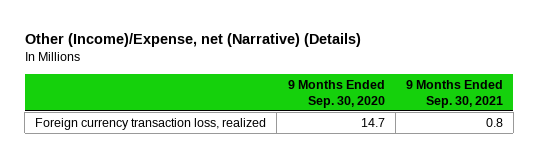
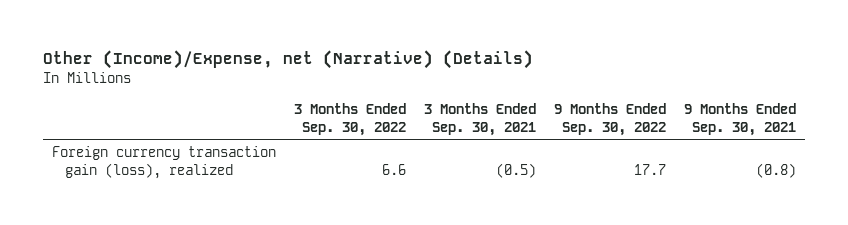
- | 9 Months Ended Sep. 30, 2020 | 9 Months Ended Sep. 30, 2021
+ | 3 Months Ended Sep. 30, 2022 | 3 Months Ended Sep. 30, 2021 | 9 Months Ended Sep. 30, 2022 | 9 Months Ended Sep. 30, 2021
- Foreign currency transaction loss, realized | 14.7 | 0.8
+ Foreign currency transaction gain (loss), realized | 6.6 | (0.5) | 17.7 | (0.8)

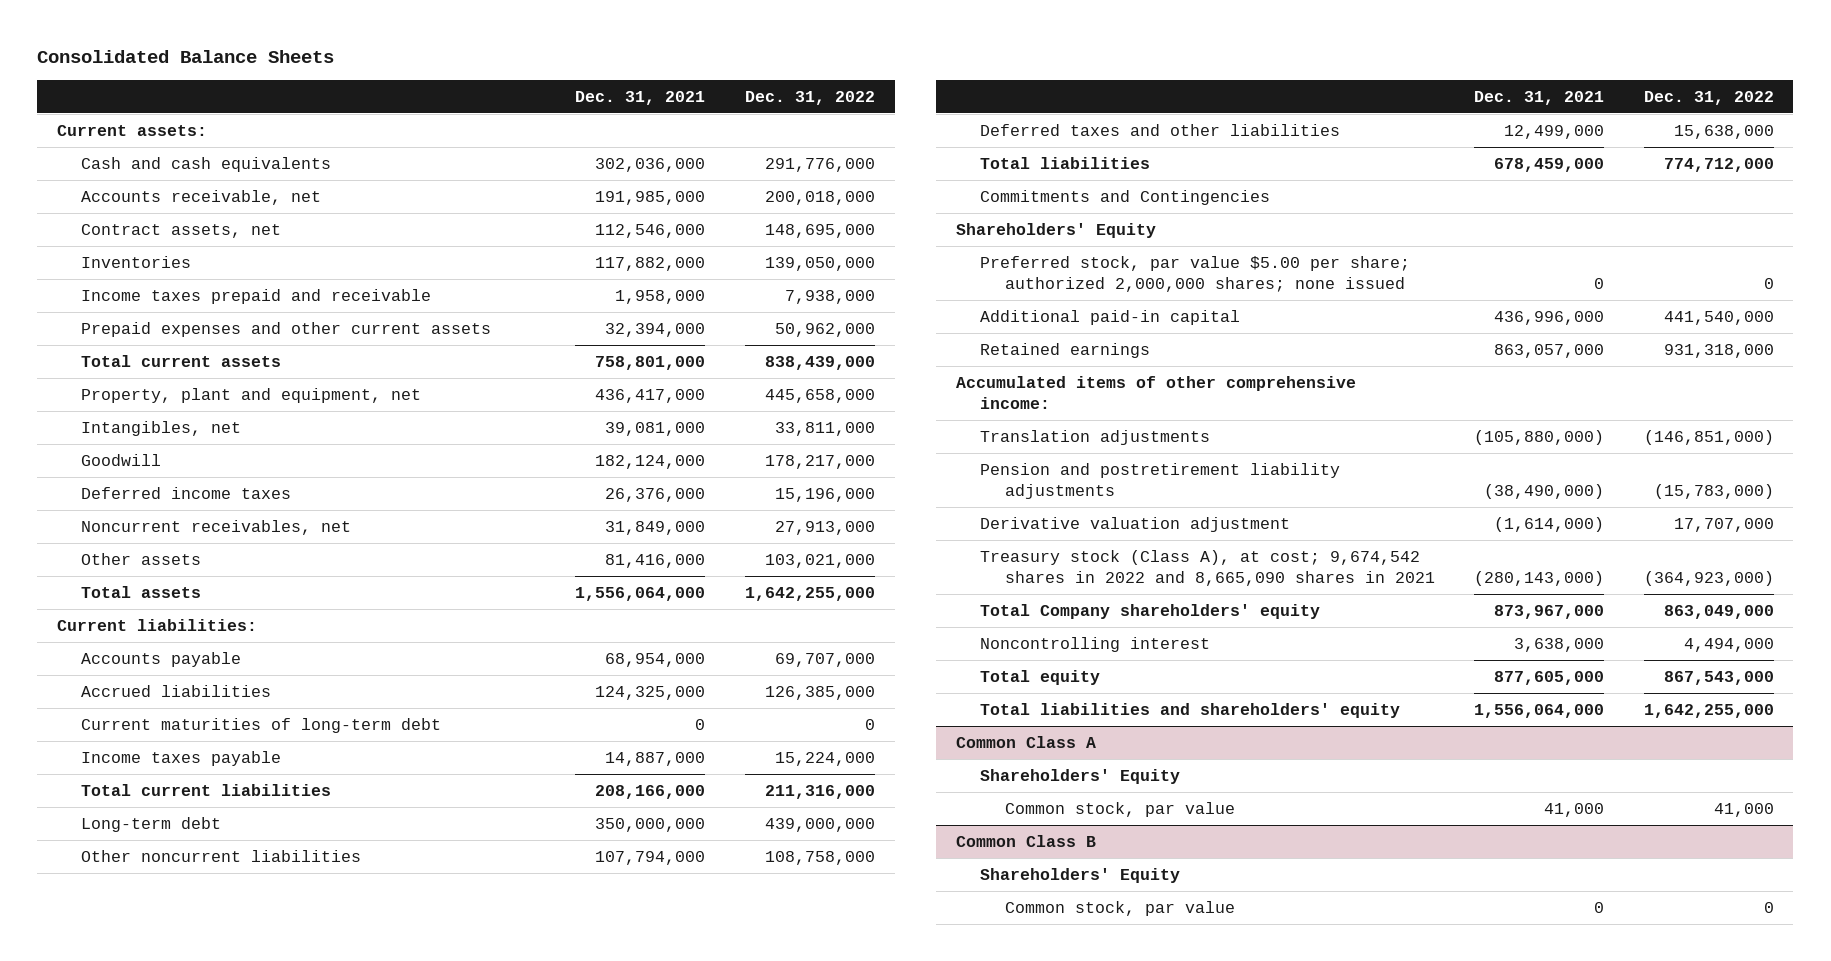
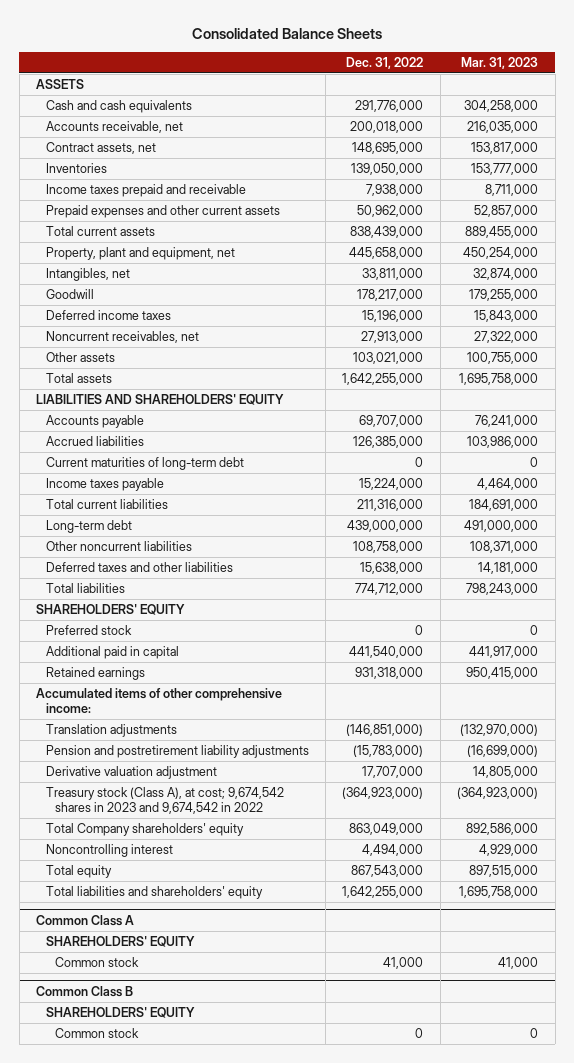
- | Dec. 31, 2021 | Dec. 31, 2022
+ | Dec. 31, 2022 | Mar. 31, 2023
- Current assets:
+ ASSETS
- Current liabilities:
+ LIABILITIES AND SHAREHOLDERS' EQUITY
- Commitments and Contingencies
- Shareholders' Equity
- Preferred stock, par value $5.00 per share; authorized 2,000,000 shares; none issued | 0 | 0
- Additional paid-in capital | 436,996,000 | 441,540,000
+ SHAREHOLDERS' EQUITY
+ Preferred stock | 0 | 0
+ Additional paid in capital | 441,540,000 | 441,917,000
- Treasury stock (Class A), at cost; 9,674,542 shares in 2022 and 8,665,090 shares in 2021 | (280,143,000) | (364,923,000)
+ Treasury stock (Class A), at cost; 9,674,542 shares in 2023 and 9,674,542 in 2022 | (364,923,000) | (364,923,000)
@ Common Class A
- Shareholders' Equity
- Common stock, par value | 41,000 | 41,000
+ SHAREHOLDERS' EQUITY
+ Common stock | 41,000 | 41,000
@ Common Class B
- Shareholders' Equity
- Common stock, par value | 0 | 0
+ SHAREHOLDERS' EQUITY
+ Common stock | 0 | 0

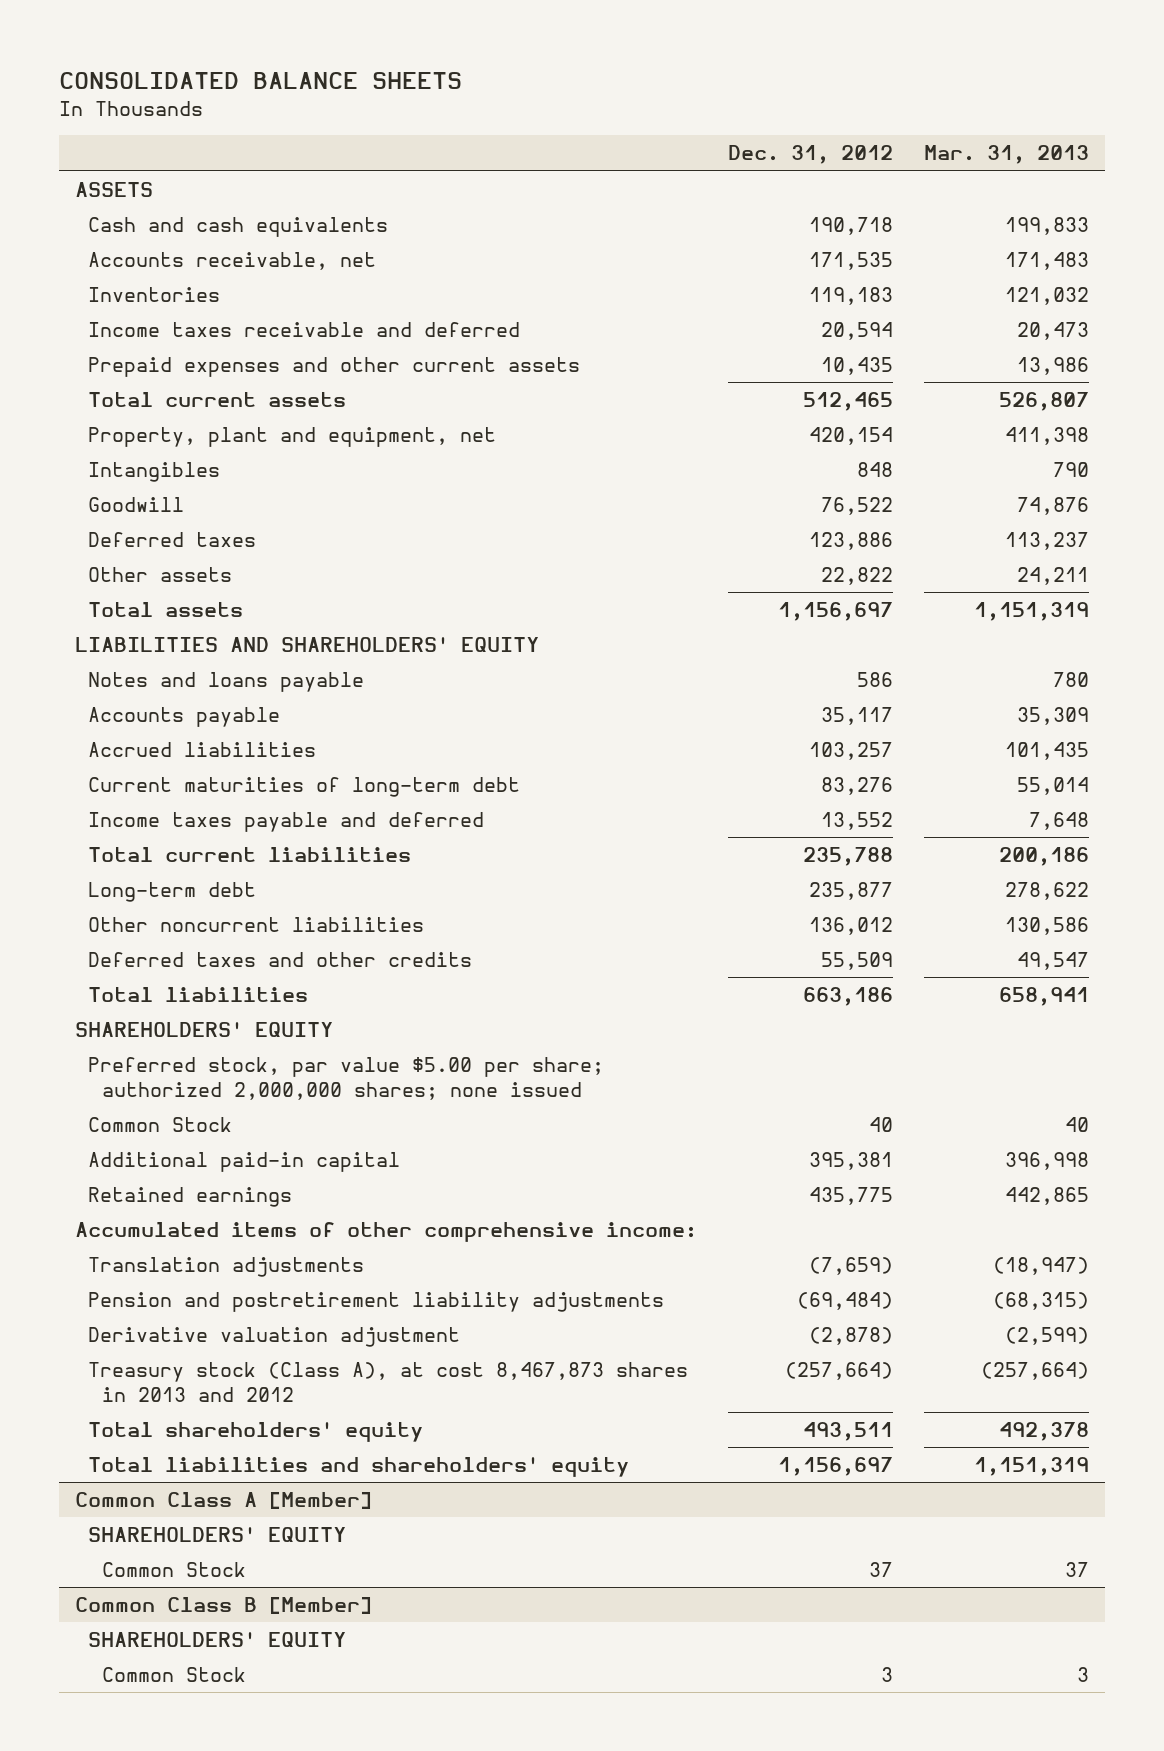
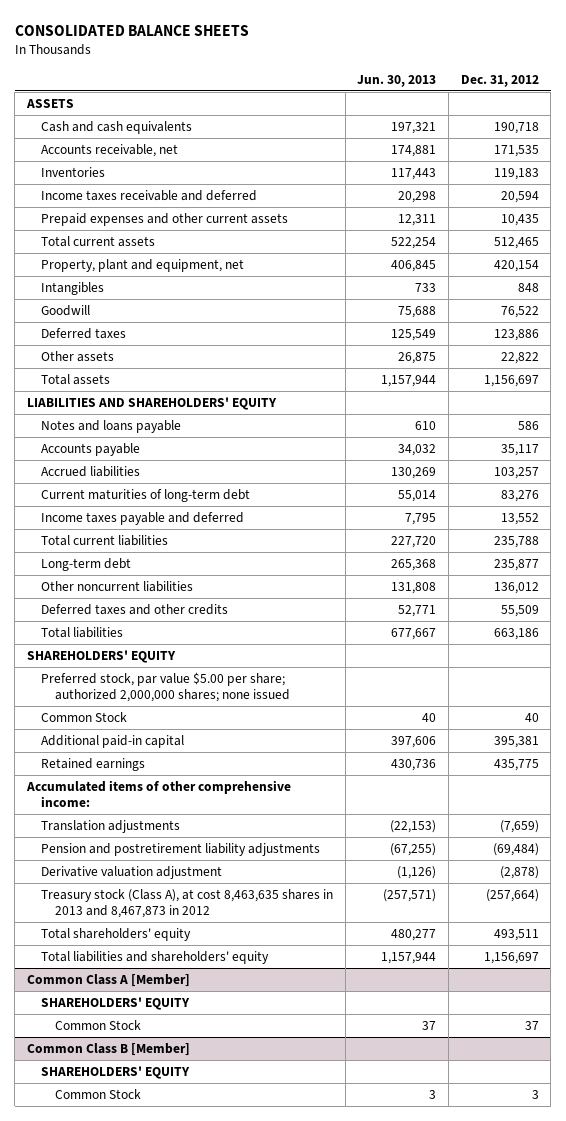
- | Dec. 31, 2012 | Mar. 31, 2013
+ | Jun. 30, 2013 | Dec. 31, 2012
- Treasury stock (Class A), at cost 8,467,873 shares in 2013 and 2012 | (257,664) | (257,664)
+ Treasury stock (Class A), at cost 8,463,635 shares in 2013 and 8,467,873 in 2012 | (257,571) | (257,664)

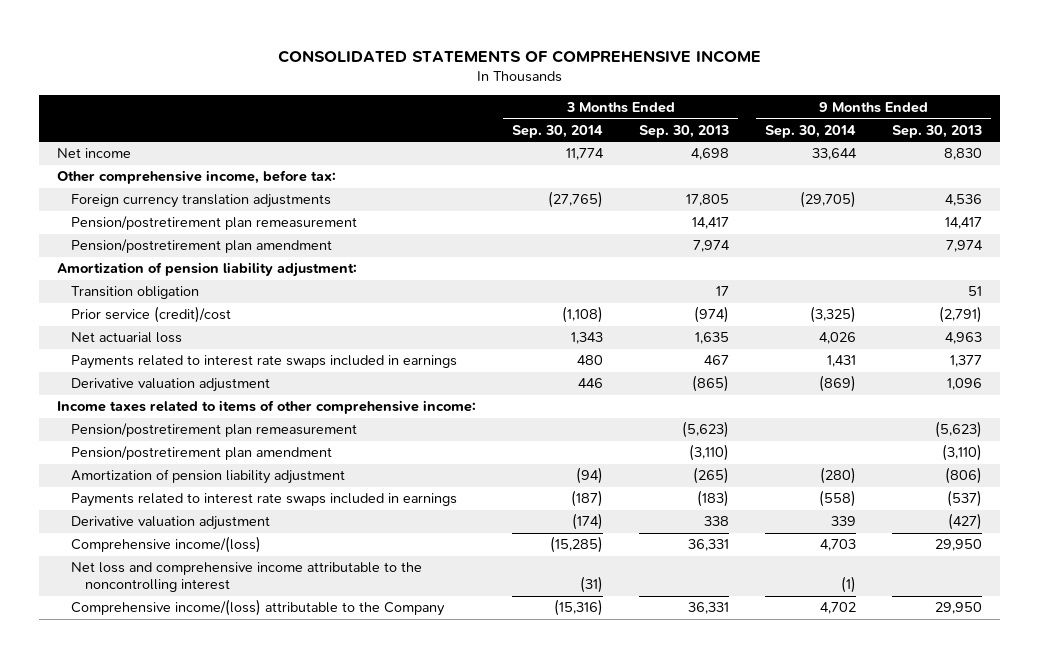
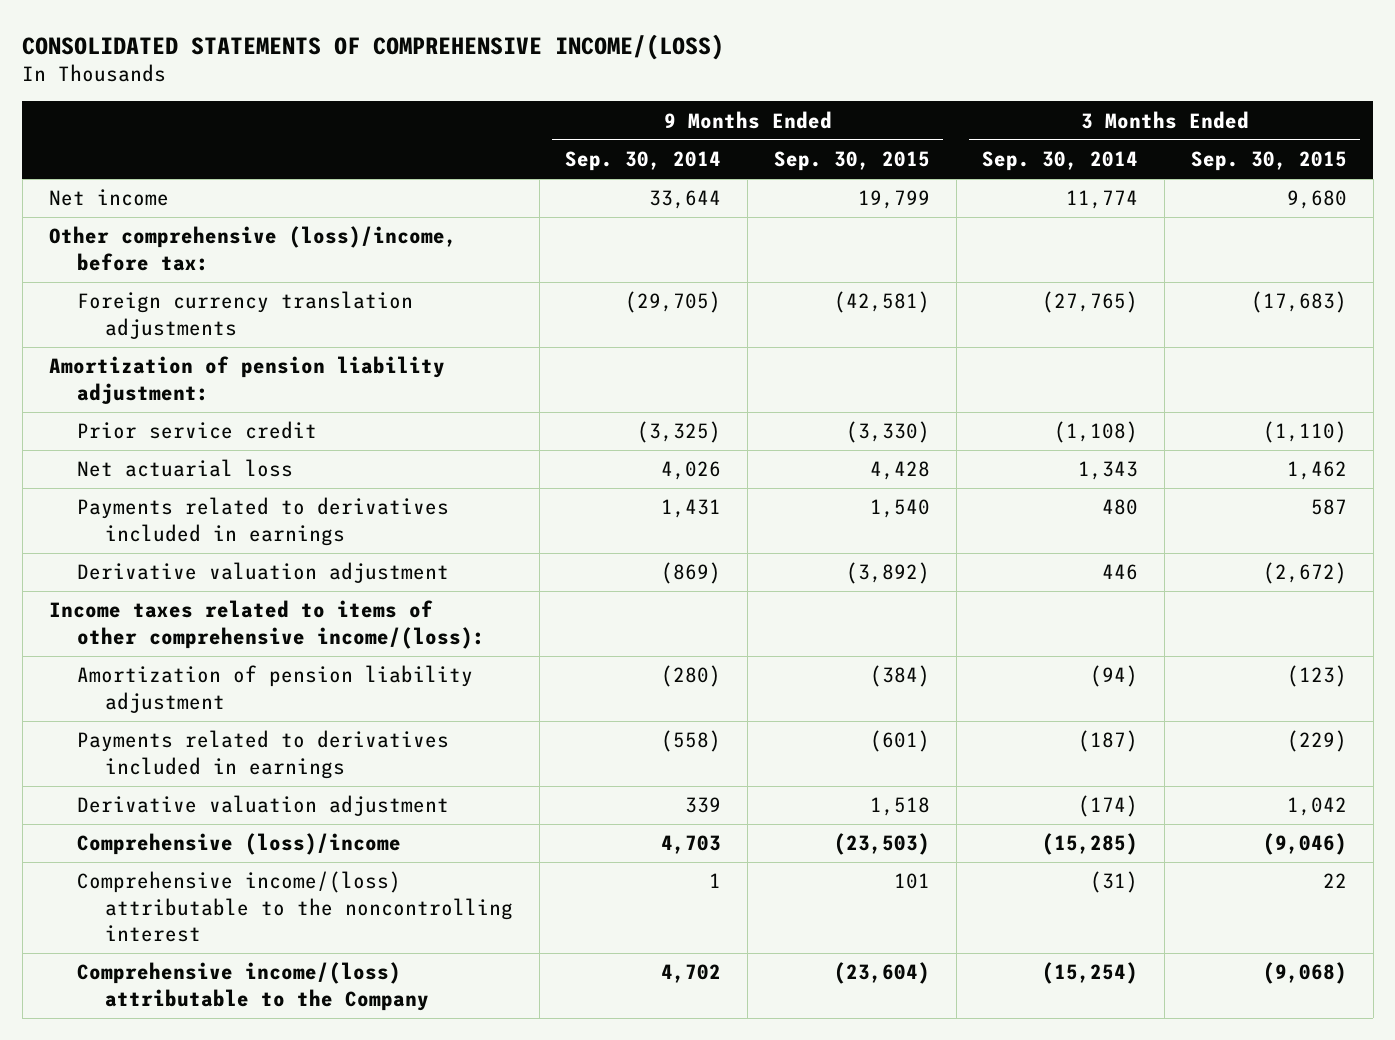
- CONSOLIDATED STATEMENTS OF COMPREHENSIVE INCOME
+ CONSOLIDATED STATEMENTS OF COMPREHENSIVE INCOME/(LOSS)
- | 3 Months Ended Sep. 30, 2014 | 3 Months Ended Sep. 30, 2013 | 9 Months Ended Sep. 30, 2014 | 9 Months Ended Sep. 30, 2013
+ | 9 Months Ended Sep. 30, 2014 | 9 Months Ended Sep. 30, 2015 | 3 Months Ended Sep. 30, 2014 | 3 Months Ended Sep. 30, 2015
- Other comprehensive income, before tax:
+ Other comprehensive (loss)/income, before tax:
- Pension/postretirement plan remeasurement | | 14,417 | | 14,417
- Pension/postretirement plan amendment | | 7,974 | | 7,974
- Transition obligation | | 17 | | 51
- Prior service (credit)/cost | (1,108) | (974) | (3,325) | (2,791)
+ Prior service credit | (3,325) | (3,330) | (1,108) | (1,110)
- Payments related to interest rate swaps included in earnings | 480 | 467 | 1,431 | 1,377
+ Payments related to derivatives included in earnings | 1,431 | 1,540 | 480 | 587
- Income taxes related to items of other comprehensive income:
- Pension/postretirement plan remeasurement | | (5,623) | | (5,623)
- Pension/postretirement plan amendment | | (3,110) | | (3,110)
+ Income taxes related to items of other comprehensive income/(loss):
- Payments related to interest rate swaps included in earnings | (187) | (183) | (558) | (537)
+ Payments related to derivatives included in earnings | (558) | (601) | (187) | (229)
- Comprehensive income/(loss) | (15,285) | 36,331 | 4,703 | 29,950
- Net loss and comprehensive income attributable to the noncontrolling interest | (31) | | (1) |
- Comprehensive income/(loss) attributable to the Company | (15,316) | 36,331 | 4,702 | 29,950
+ Comprehensive (loss)/income | 4,703 | (23,503) | (15,285) | (9,046)
+ Comprehensive income/(loss) attributable to the noncontrolling interest | 1 | 101 | (31) | 22
+ Comprehensive income/(loss) attributable to the Company | 4,702 | (23,604) | (15,254) | (9,068)

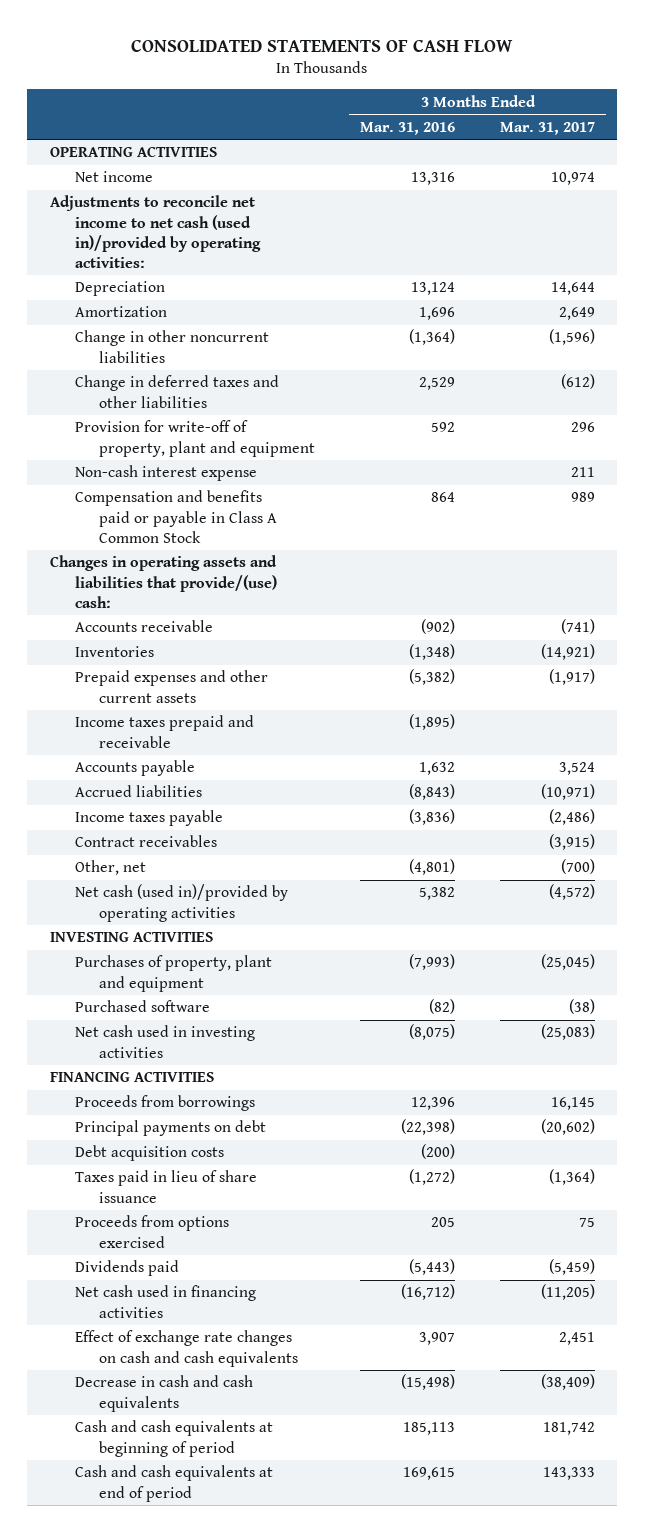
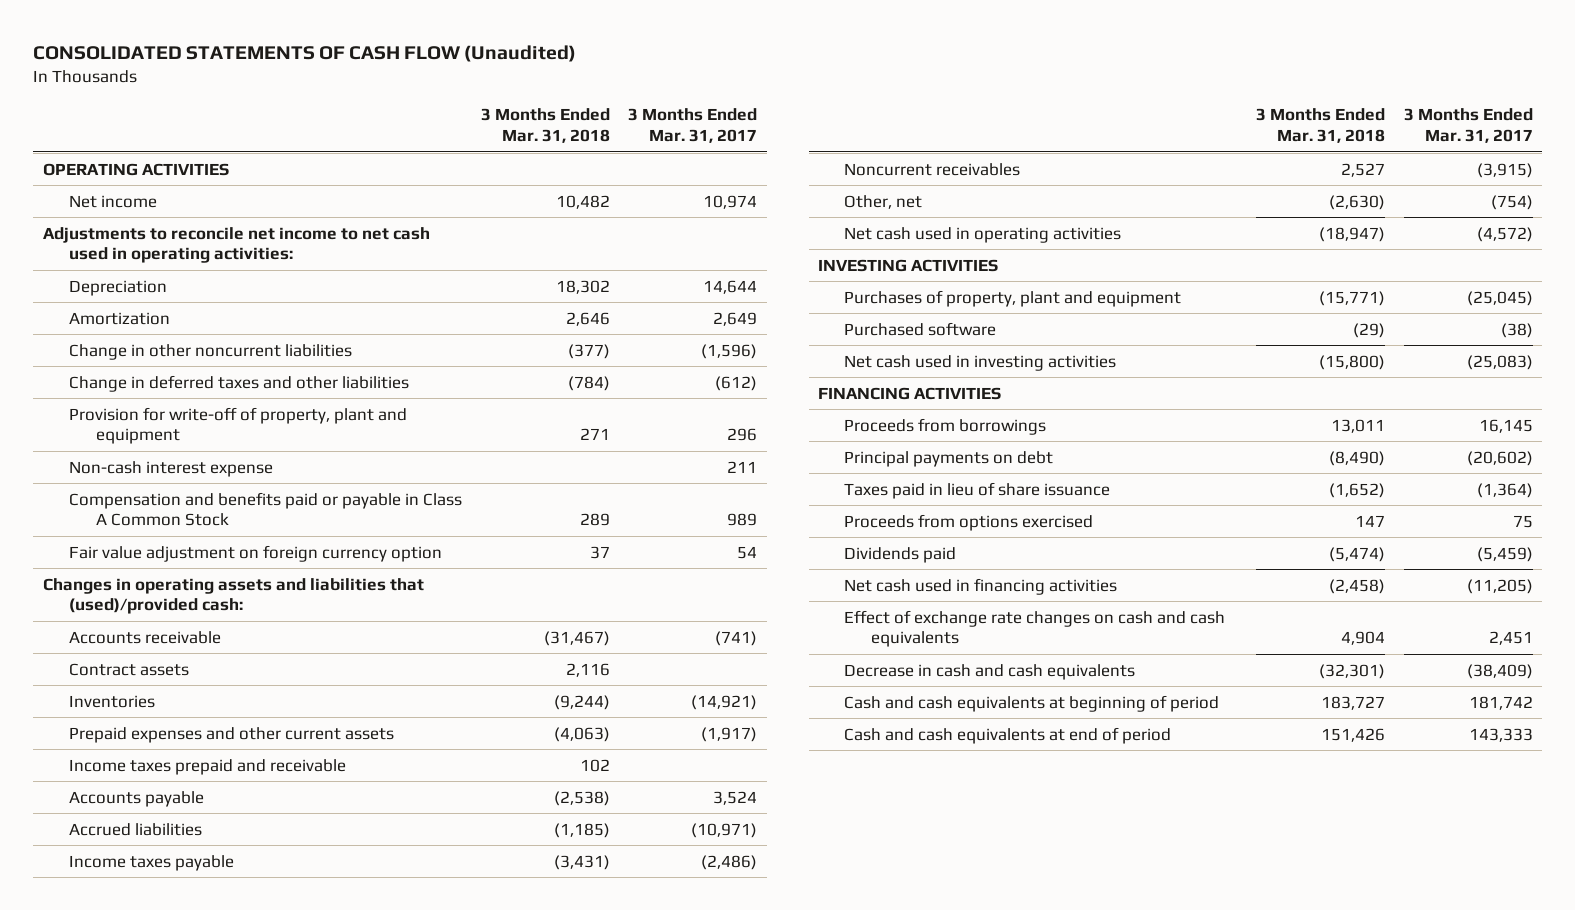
- CONSOLIDATED STATEMENTS OF CASH FLOW
+ CONSOLIDATED STATEMENTS OF CASH FLOW (Unaudited)
- | 3 Months Ended Mar. 31, 2016 | 3 Months Ended Mar. 31, 2017
+ | 3 Months Ended Mar. 31, 2018 | 3 Months Ended Mar. 31, 2017
- Adjustments to reconcile net income to net cash (used in)/provided by operating activities:
+ Adjustments to reconcile net income to net cash used in operating activities:
- Changes in operating assets and liabilities that provide/(use) cash:
+ Fair value adjustment on foreign currency option | 37 | 54
+ Changes in operating assets and liabilities that (used)/provided cash:
+ Contract assets | 2,116 |
- Contract receivables | | (3,915)
- Other, net | (4,801) | (700)
- Net cash (used in)/provided by operating activities | 5,382 | (4,572)
+ Noncurrent receivables | 2,527 | (3,915)
+ Other, net | (2,630) | (754)
+ Net cash used in operating activities | (18,947) | (4,572)
- Debt acquisition costs | (200) |

